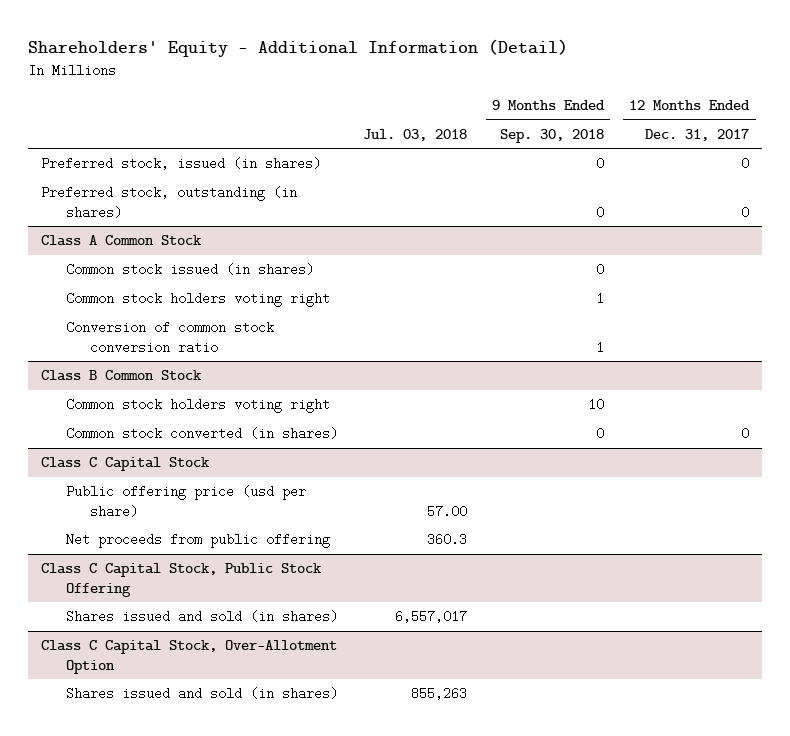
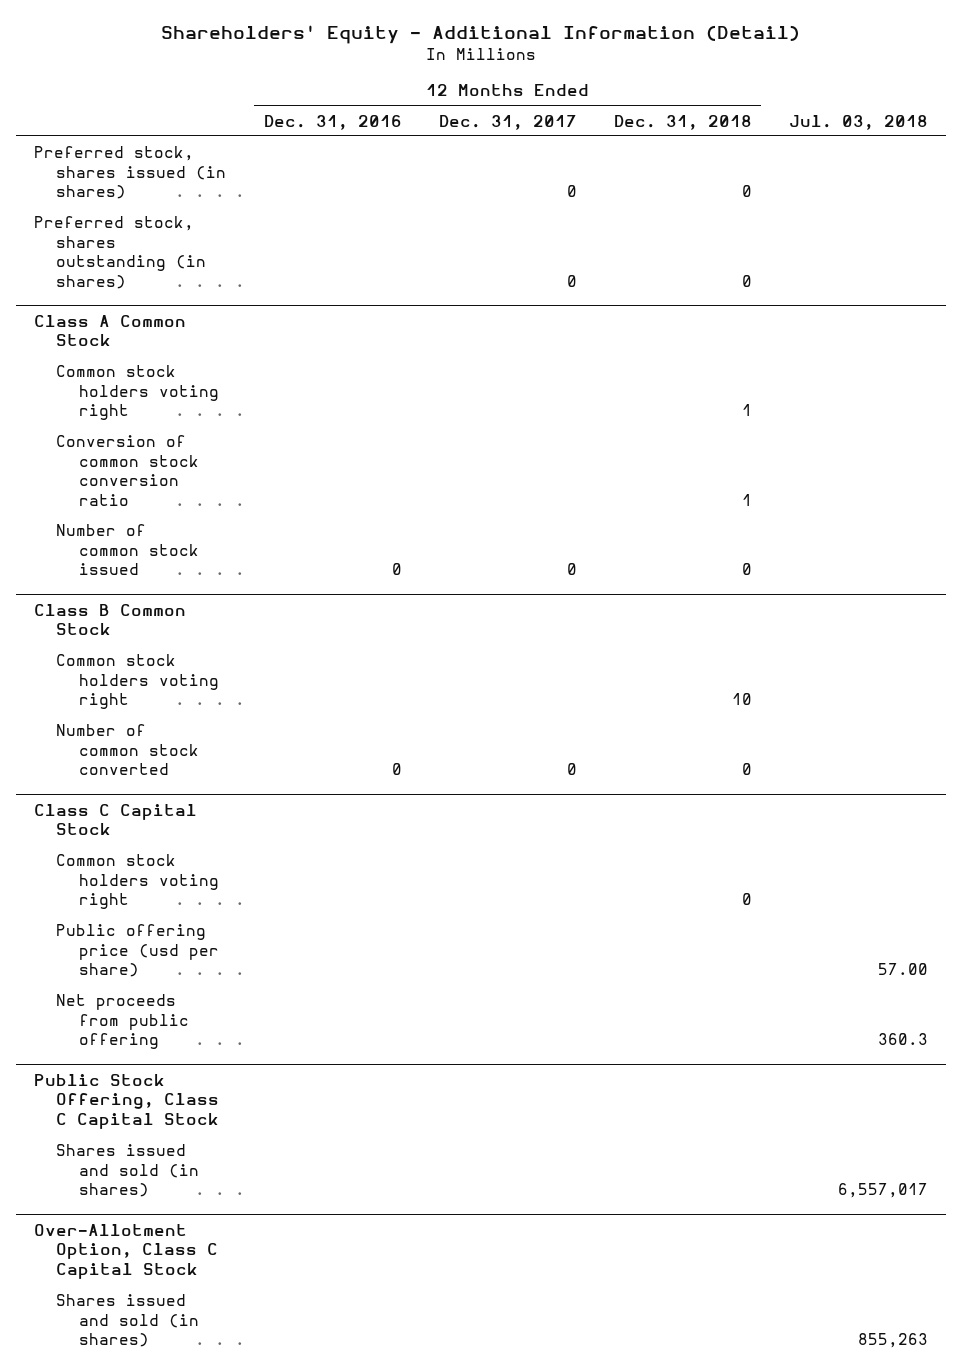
- | Jul. 03, 2018 | 9 Months Ended Sep. 30, 2018 | 12 Months Ended Dec. 31, 2017
+ | 12 Months Ended Dec. 31, 2016 | 12 Months Ended Dec. 31, 2017 | 12 Months Ended Dec. 31, 2018 | Jul. 03, 2018
- Preferred stock, issued (in shares) | | 0 | 0
- Preferred stock, outstanding (in shares) | | 0 | 0
+ Preferred stock, shares issued (in shares) | | 0 | 0 |
+ Preferred stock, shares outstanding (in shares) | | 0 | 0 |
@ Class A Common Stock
- Common stock issued (in shares) | | 0 |
+ Number of common stock issued | 0 | 0 | 0 |
@ Class B Common Stock
- Common stock converted (in shares) | | 0 | 0
+ Number of common stock converted | 0 | 0 | 0 |
@ Class C Capital Stock
+ Common stock holders voting right | | | 0 |
- Class C Capital Stock, Public Stock Offering
+ Public Stock Offering, Class C Capital Stock
- Class C Capital Stock, Over-Allotment Option
+ Over-Allotment Option, Class C Capital Stock

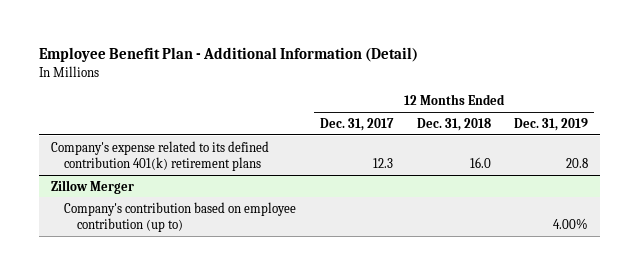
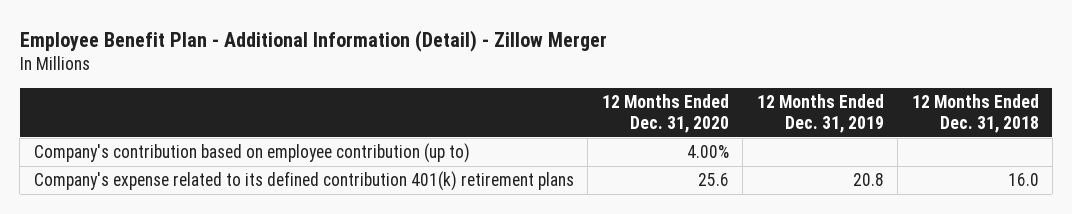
- Employee Benefit Plan - Additional Information (Detail)
+ Employee Benefit Plan - Additional Information (Detail) - Zillow Merger
- | 12 Months Ended Dec. 31, 2017 | 12 Months Ended Dec. 31, 2018 | 12 Months Ended Dec. 31, 2019
+ | 12 Months Ended Dec. 31, 2020 | 12 Months Ended Dec. 31, 2019 | 12 Months Ended Dec. 31, 2018
+ Company's contribution based on employee contribution (up to) | 4.00% | |
- Zillow Merger
- Company's contribution based on employee contribution (up to) | | | 4.00%

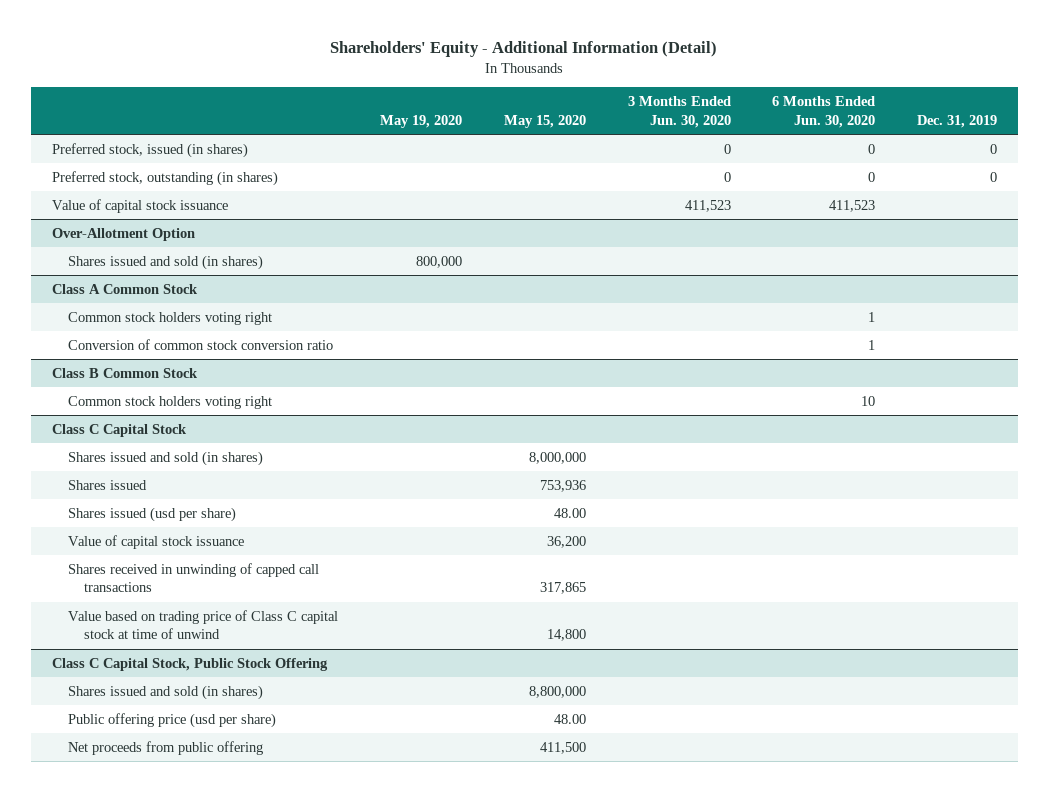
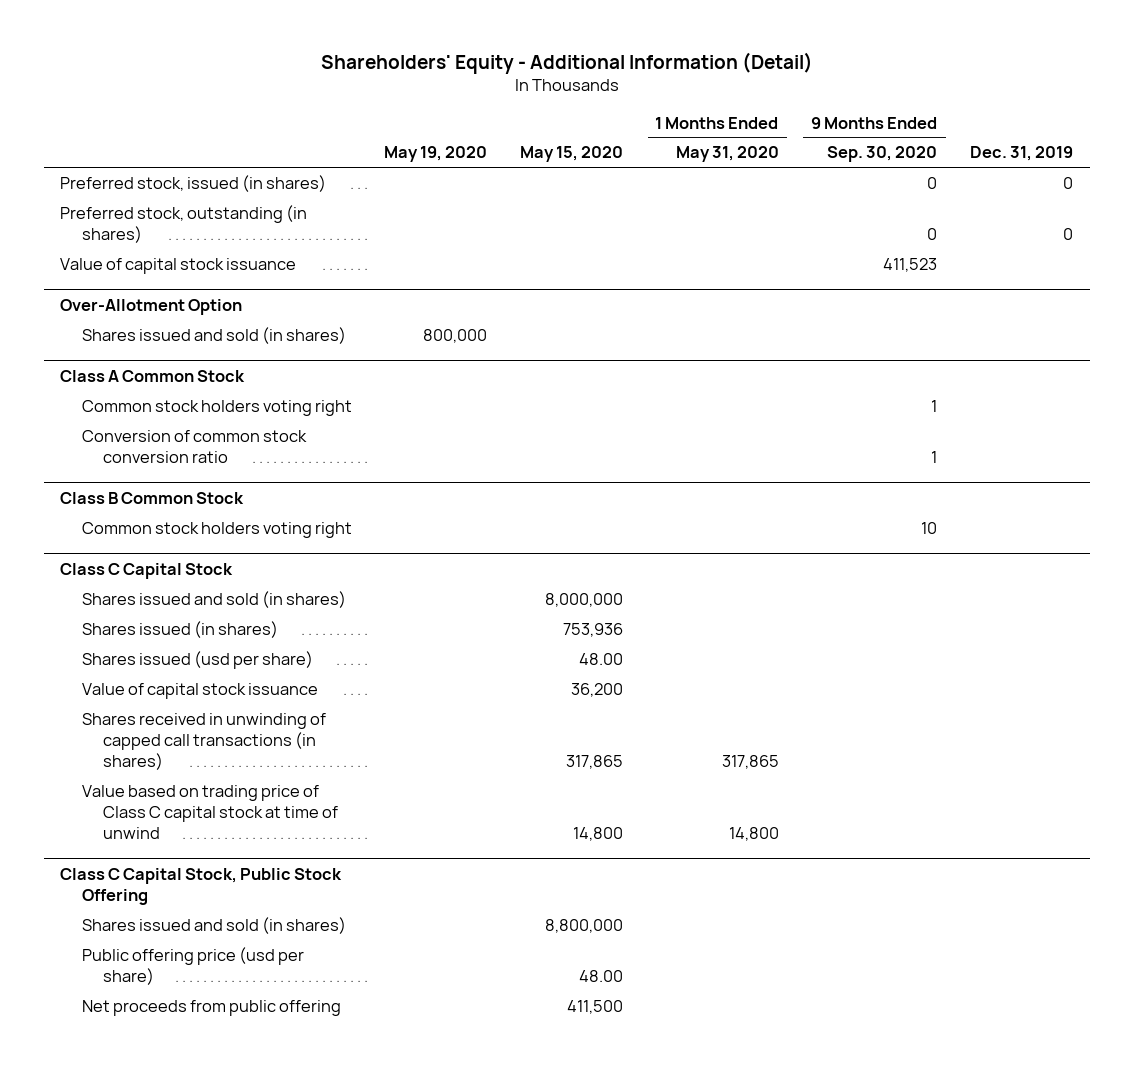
- | May 19, 2020 | May 15, 2020 | 3 Months Ended Jun. 30, 2020 | 6 Months Ended Jun. 30, 2020 | Dec. 31, 2019
+ | May 19, 2020 | May 15, 2020 | 1 Months Ended May 31, 2020 | 9 Months Ended Sep. 30, 2020 | Dec. 31, 2019
@ Class C Capital Stock
- Shares issued | | 753,936 | | |
+ Shares issued (in shares) | | 753,936 | | |
- Shares received in unwinding of capped call transactions | | 317,865 | | |
+ Shares received in unwinding of capped call transactions (in shares) | | 317,865 | 317,865 | |

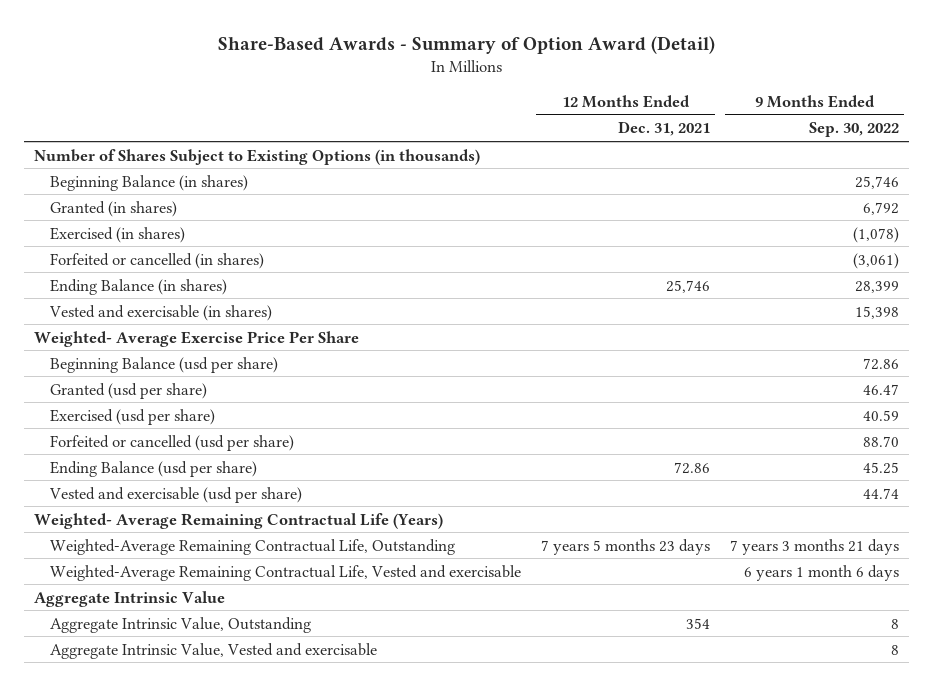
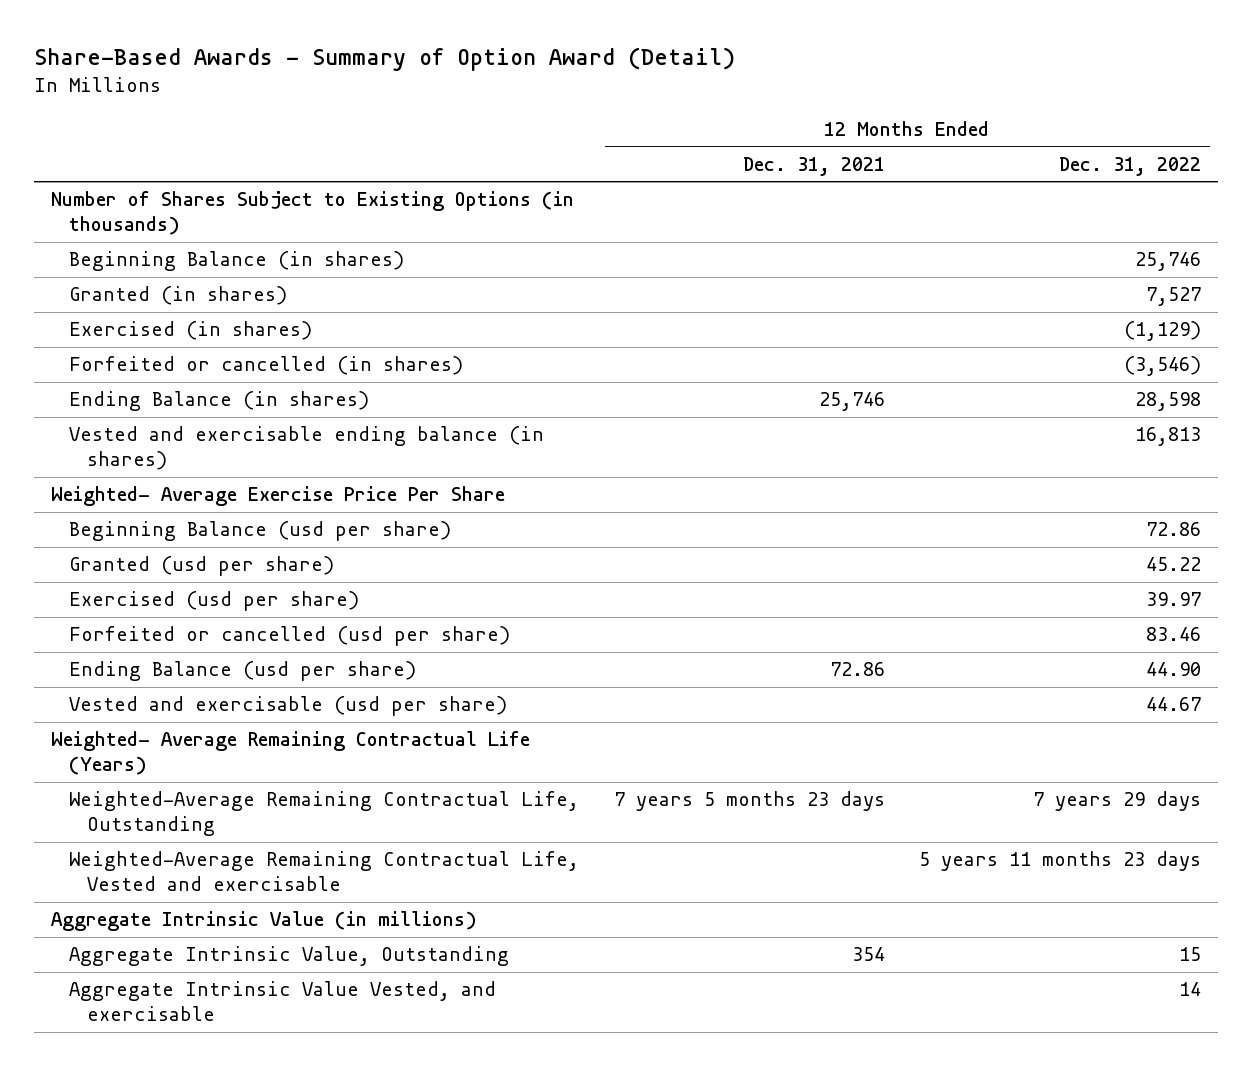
- | 12 Months Ended Dec. 31, 2021 | 9 Months Ended Sep. 30, 2022
+ | 12 Months Ended Dec. 31, 2021 | 12 Months Ended Dec. 31, 2022
- Vested and exercisable (in shares) | | 15,398
+ Vested and exercisable ending balance (in shares) | | 16,813
- Aggregate Intrinsic Value
+ Aggregate Intrinsic Value (in millions)
- Aggregate Intrinsic Value, Vested and exercisable | | 8
+ Aggregate Intrinsic Value Vested, and exercisable | | 14

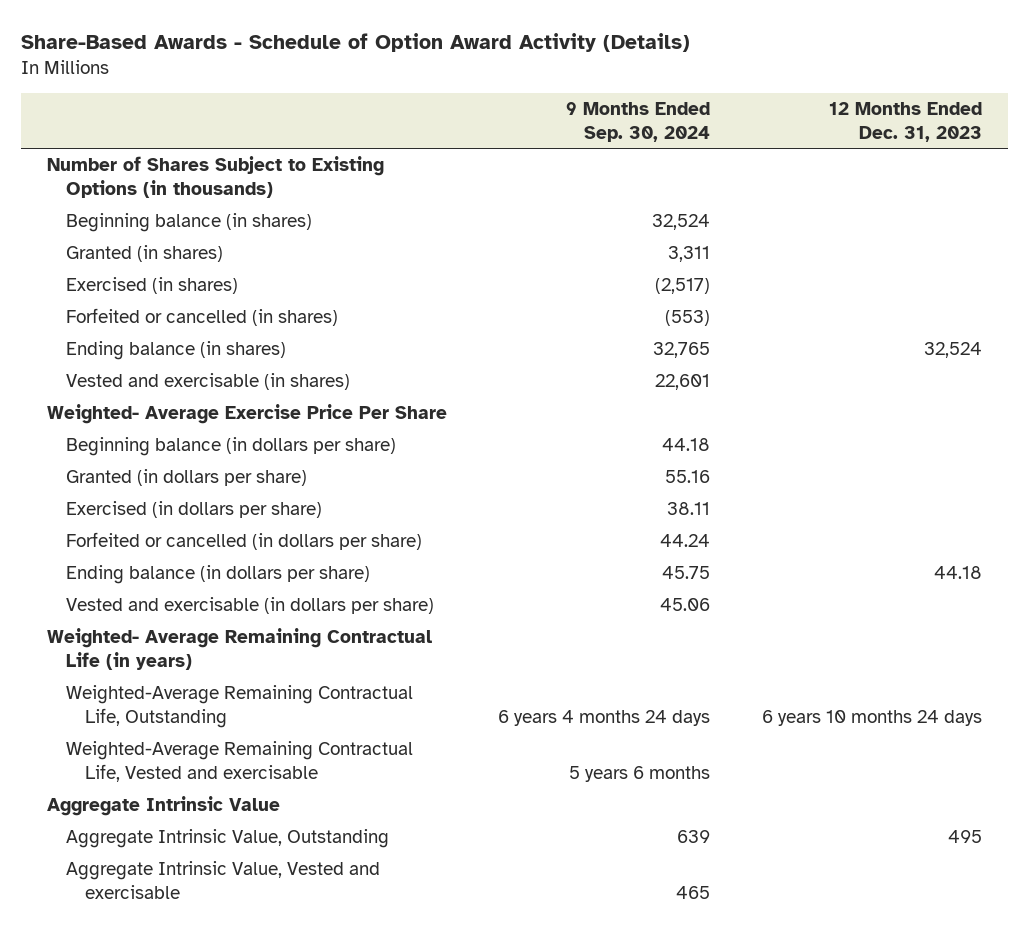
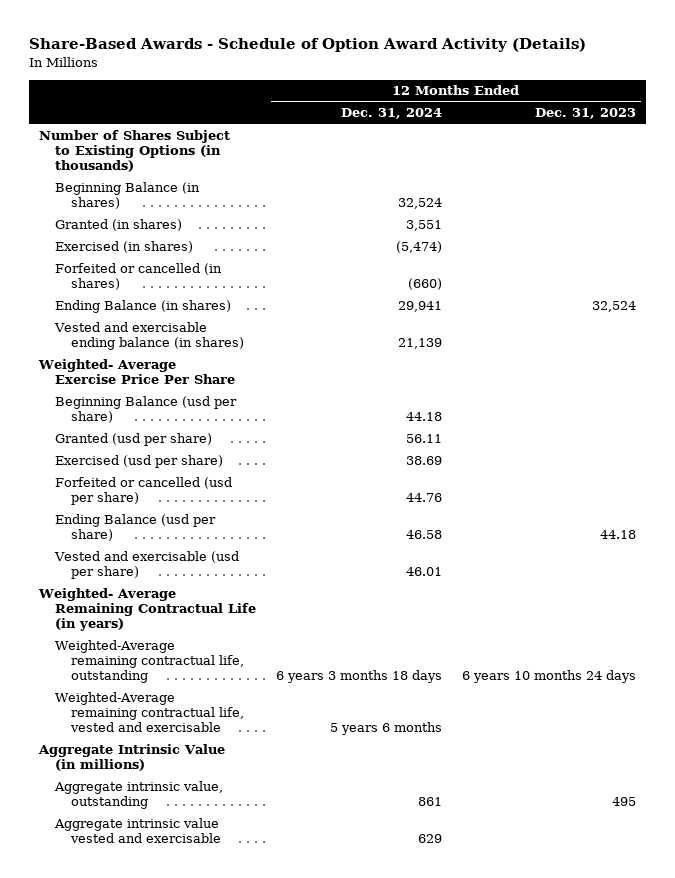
- | 9 Months Ended Sep. 30, 2024 | 12 Months Ended Dec. 31, 2023
+ | 12 Months Ended Dec. 31, 2024 | 12 Months Ended Dec. 31, 2023
- Beginning balance (in shares) | 32,524 |
+ Beginning Balance (in shares) | 32,524 |
- Ending balance (in shares) | 32,765 | 32,524
- Vested and exercisable (in shares) | 22,601 |
+ Ending Balance (in shares) | 29,941 | 32,524
+ Vested and exercisable ending balance (in shares) | 21,139 |
- Beginning balance (in dollars per share) | 44.18 |
- Granted (in dollars per share) | 55.16 |
- Exercised (in dollars per share) | 38.11 |
- Forfeited or cancelled (in dollars per share) | 44.24 |
- Ending balance (in dollars per share) | 45.75 | 44.18
- Vested and exercisable (in dollars per share) | 45.06 |
+ Beginning Balance (usd per share) | 44.18 |
+ Granted (usd per share) | 56.11 |
+ Exercised (usd per share) | 38.69 |
+ Forfeited or cancelled (usd per share) | 44.76 |
+ Ending Balance (usd per share) | 46.58 | 44.18
+ Vested and exercisable (usd per share) | 46.01 |
- Weighted-Average Remaining Contractual Life, Outstanding | 6 years 4 months 24 days | 6 years 10 months 24 days
- Weighted-Average Remaining Contractual Life, Vested and exercisable | 5 years 6 months |
- Aggregate Intrinsic Value
- Aggregate Intrinsic Value, Outstanding | 639 | 495
- Aggregate Intrinsic Value, Vested and exercisable | 465 |
+ Weighted-Average remaining contractual life, outstanding | 6 years 3 months 18 days | 6 years 10 months 24 days
+ Weighted-Average remaining contractual life, vested and exercisable | 5 years 6 months |
+ Aggregate Intrinsic Value (in millions)
+ Aggregate intrinsic value, outstanding | 861 | 495
+ Aggregate intrinsic value vested and exercisable | 629 |

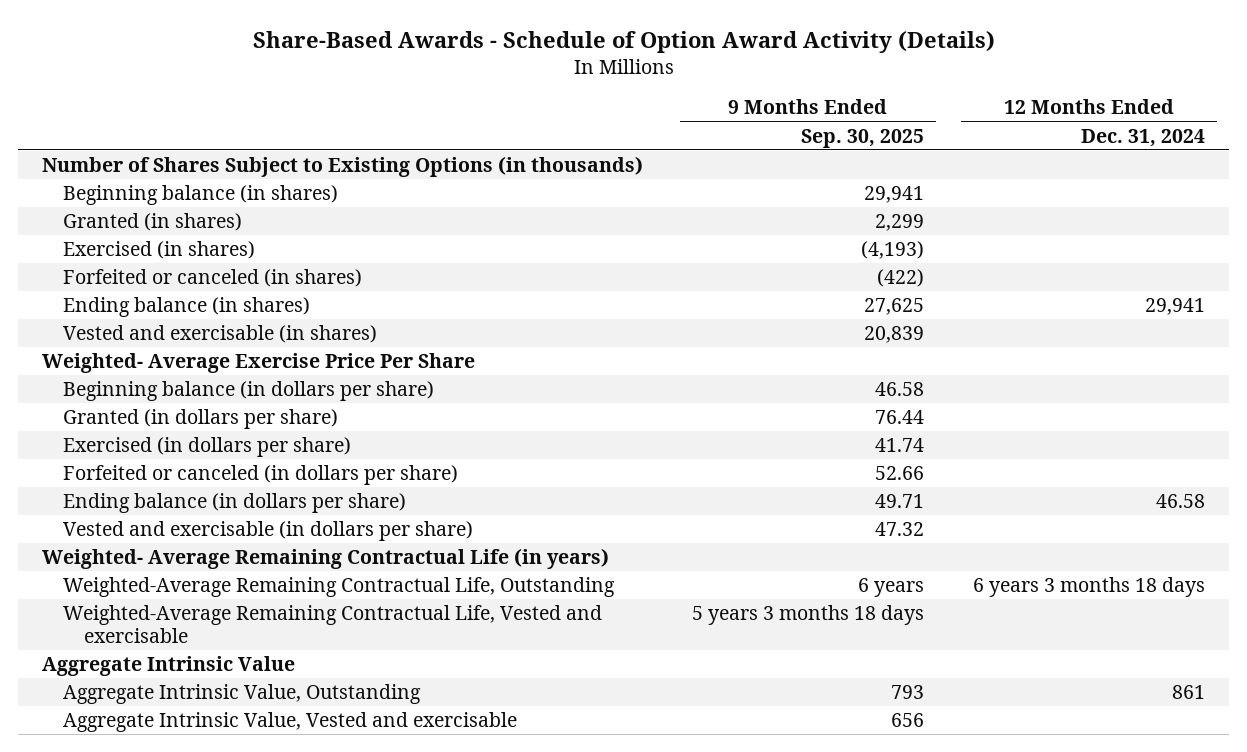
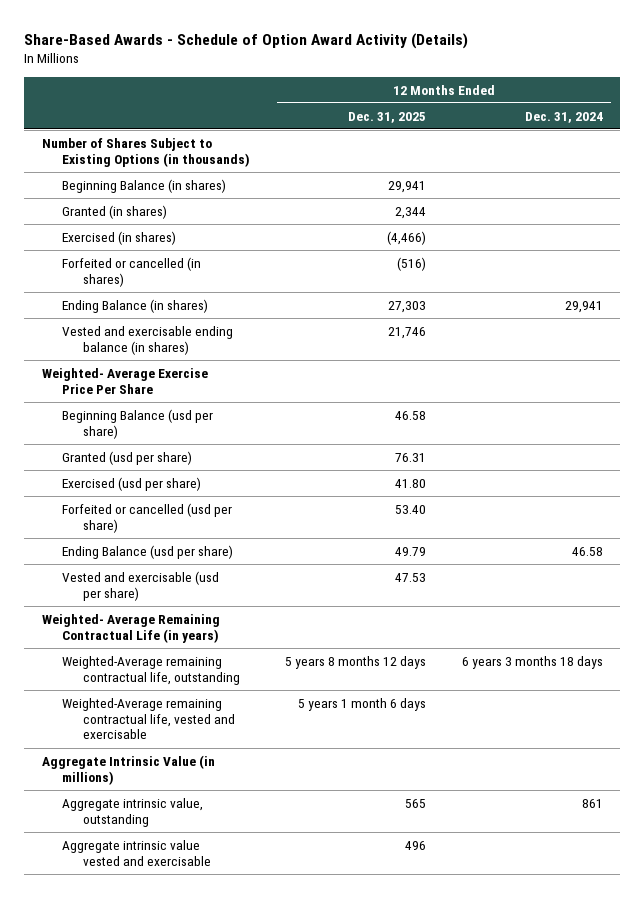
- | 9 Months Ended Sep. 30, 2025 | 12 Months Ended Dec. 31, 2024
+ | 12 Months Ended Dec. 31, 2025 | 12 Months Ended Dec. 31, 2024
- Beginning balance (in shares) | 29,941 |
+ Beginning Balance (in shares) | 29,941 |
- Forfeited or canceled (in shares) | (422) |
- Ending balance (in shares) | 27,625 | 29,941
- Vested and exercisable (in shares) | 20,839 |
+ Forfeited or cancelled (in shares) | (516) |
+ Ending Balance (in shares) | 27,303 | 29,941
+ Vested and exercisable ending balance (in shares) | 21,746 |
- Beginning balance (in dollars per share) | 46.58 |
- Granted (in dollars per share) | 76.44 |
- Exercised (in dollars per share) | 41.74 |
- Forfeited or canceled (in dollars per share) | 52.66 |
- Ending balance (in dollars per share) | 49.71 | 46.58
- Vested and exercisable (in dollars per share) | 47.32 |
+ Beginning Balance (usd per share) | 46.58 |
+ Granted (usd per share) | 76.31 |
+ Exercised (usd per share) | 41.80 |
+ Forfeited or cancelled (usd per share) | 53.40 |
+ Ending Balance (usd per share) | 49.79 | 46.58
+ Vested and exercisable (usd per share) | 47.53 |
- Weighted-Average Remaining Contractual Life, Outstanding | 6 years | 6 years 3 months 18 days
- Weighted-Average Remaining Contractual Life, Vested and exercisable | 5 years 3 months 18 days |
- Aggregate Intrinsic Value
- Aggregate Intrinsic Value, Outstanding | 793 | 861
- Aggregate Intrinsic Value, Vested and exercisable | 656 |
+ Weighted-Average remaining contractual life, outstanding | 5 years 8 months 12 days | 6 years 3 months 18 days
+ Weighted-Average remaining contractual life, vested and exercisable | 5 years 1 month 6 days |
+ Aggregate Intrinsic Value (in millions)
+ Aggregate intrinsic value, outstanding | 565 | 861
+ Aggregate intrinsic value vested and exercisable | 496 |

